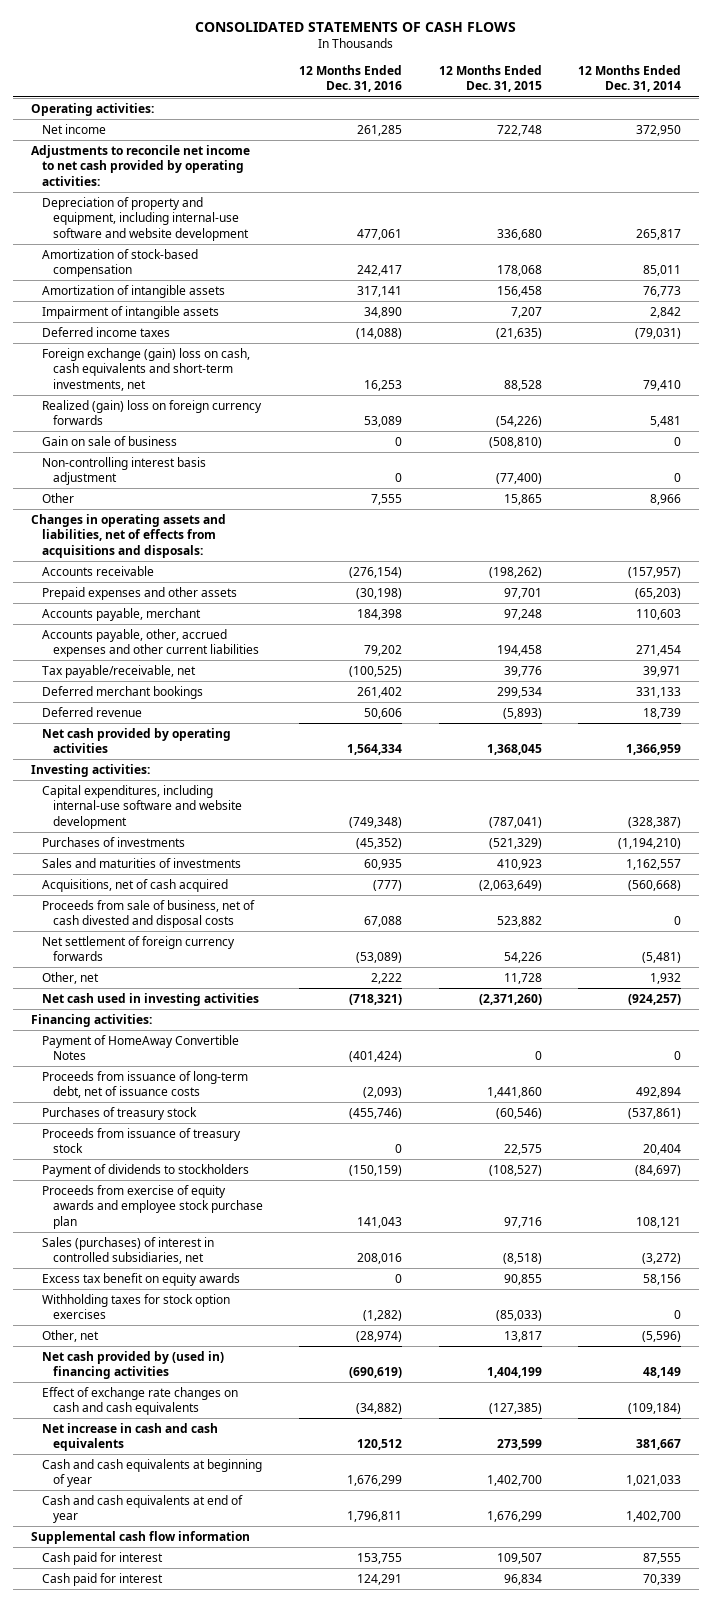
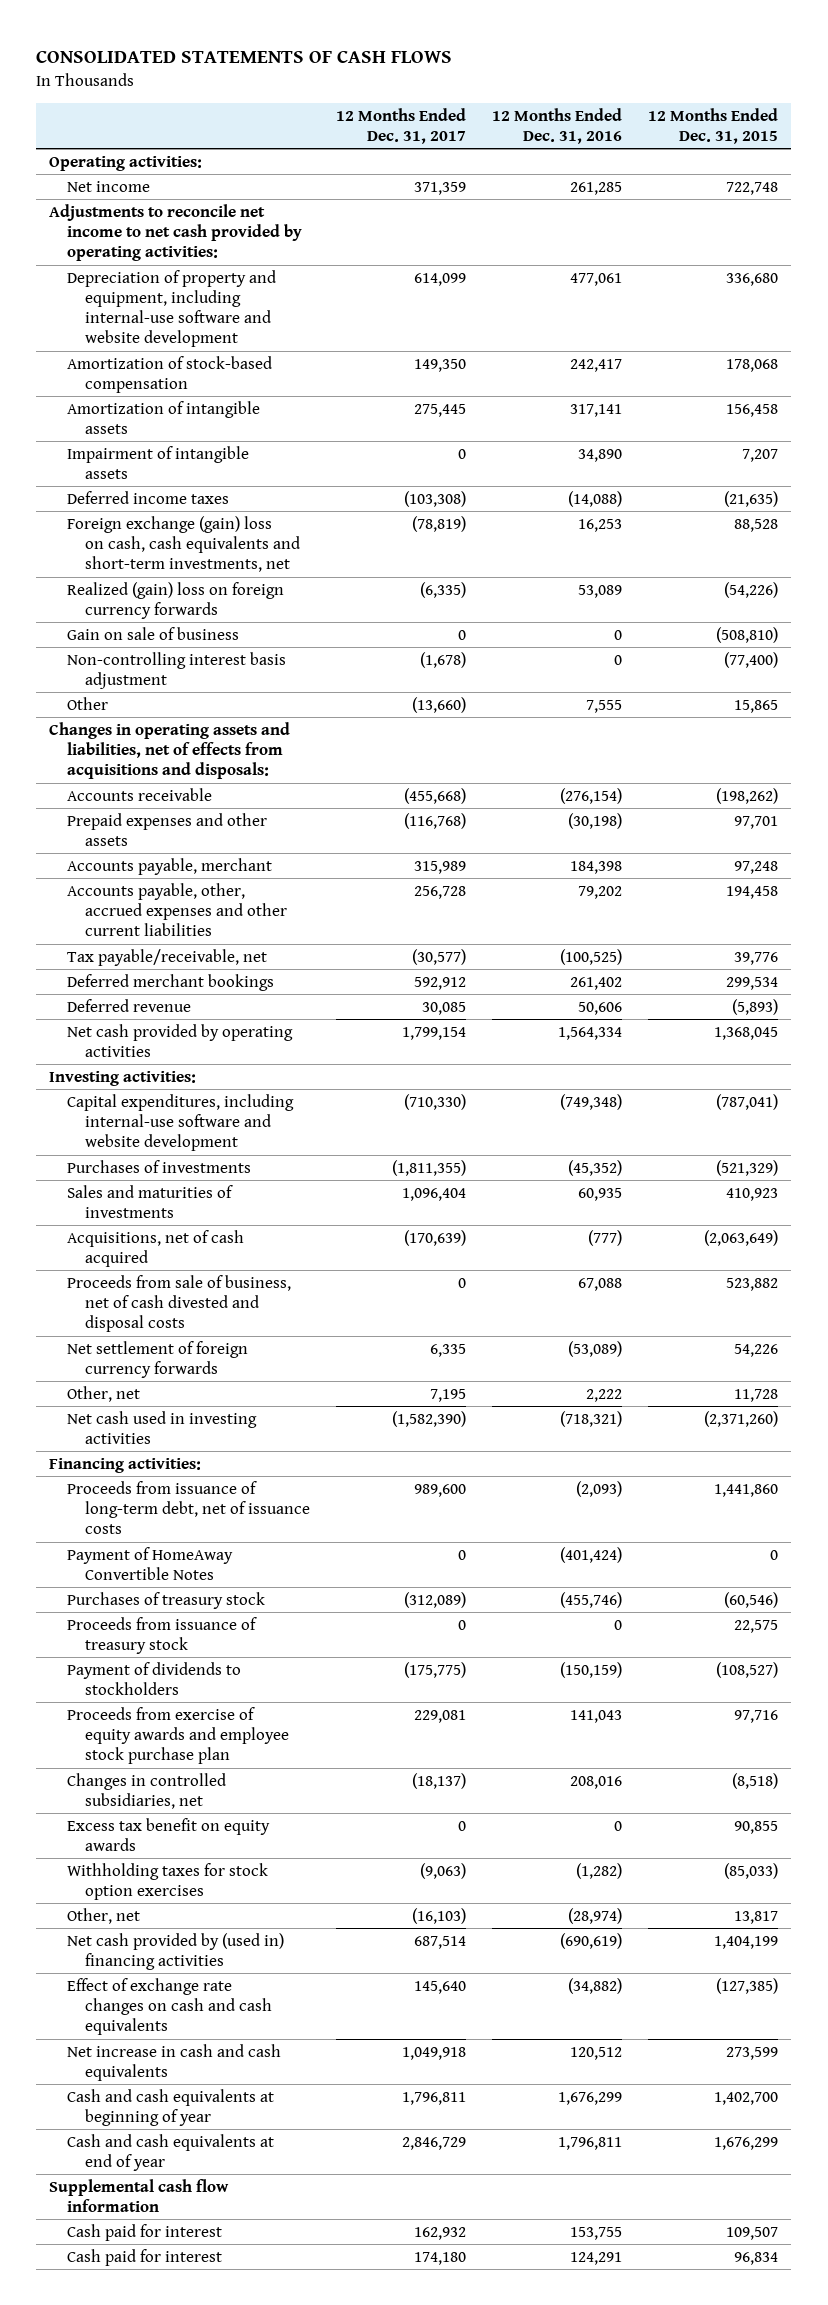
- | 12 Months Ended Dec. 31, 2016 | 12 Months Ended Dec. 31, 2015 | 12 Months Ended Dec. 31, 2014
+ | 12 Months Ended Dec. 31, 2017 | 12 Months Ended Dec. 31, 2016 | 12 Months Ended Dec. 31, 2015
moved down: Payment of HomeAway Convertible Notes | 0 | (401,424) | 0
- Sales (purchases) of interest in controlled subsidiaries, net | 208,016 | (8,518) | (3,272)
+ Changes in controlled subsidiaries, net | (18,137) | 208,016 | (8,518)

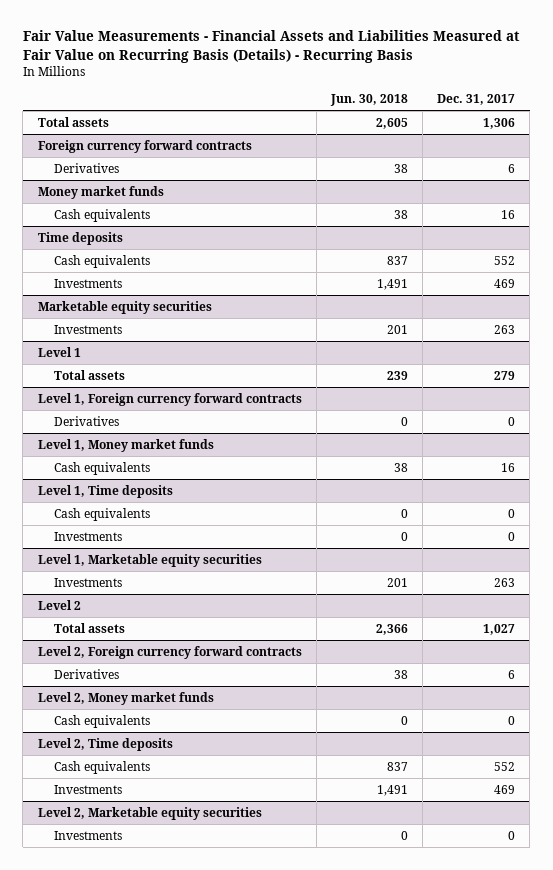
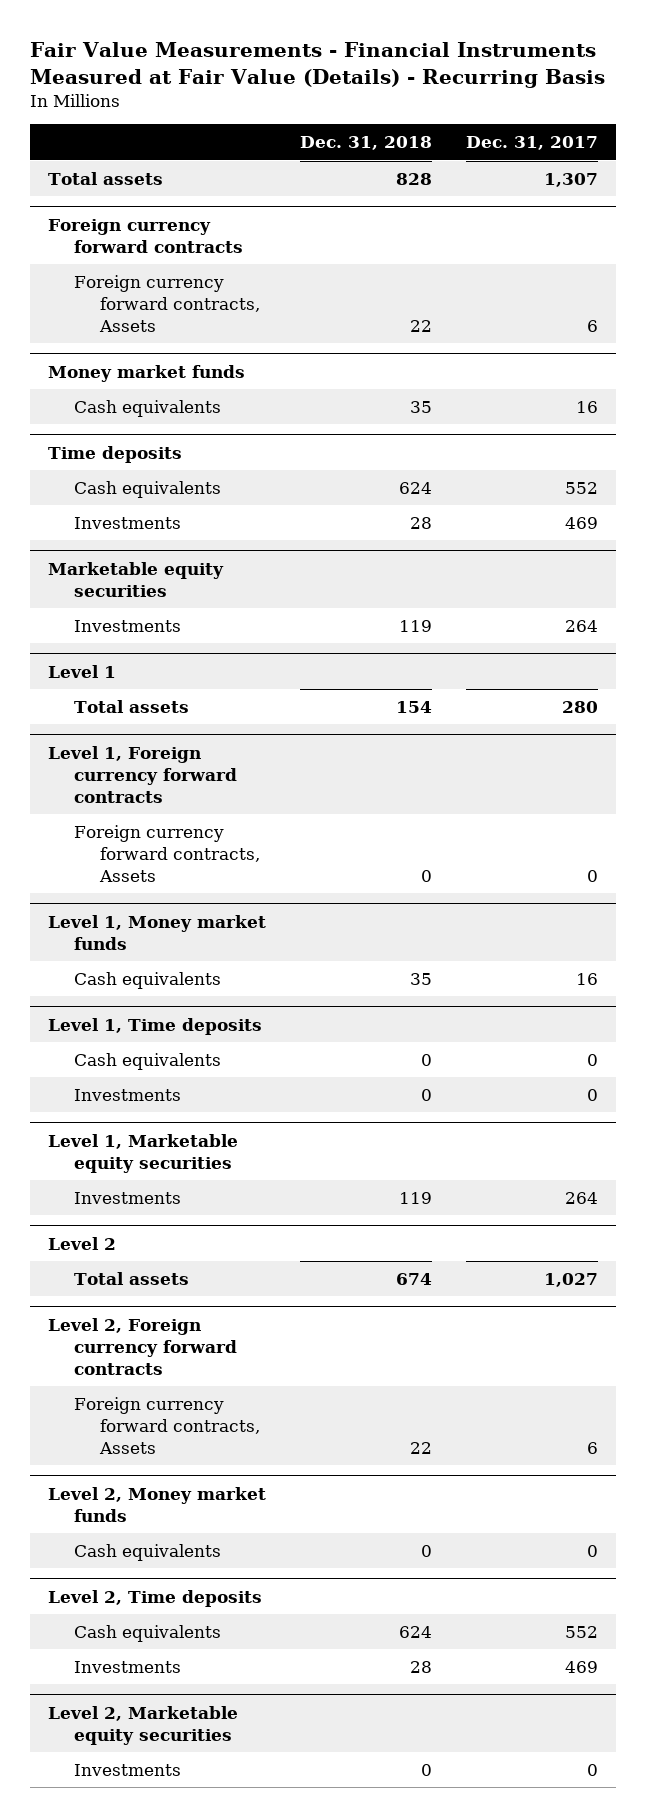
- Fair Value Measurements - Financial Assets and Liabilities Measured at Fair Value on Recurring Basis (Details) - Recurring Basis
+ Fair Value Measurements - Financial Instruments Measured at Fair Value (Details) - Recurring Basis
- | Jun. 30, 2018 | Dec. 31, 2017
+ | Dec. 31, 2018 | Dec. 31, 2017
- Total assets | 2,605 | 1,306
+ Total assets | 828 | 1,307
@ Foreign currency forward contracts
- Derivatives | 38 | 6
+ Foreign currency forward contracts, Assets | 22 | 6
@ Marketable equity securities
- Investments | 201 | 263
+ Investments | 119 | 264
@ Level 1
- Total assets | 239 | 279
+ Total assets | 154 | 280
@ Level 1, Foreign currency forward contracts
- Derivatives | 0 | 0
+ Foreign currency forward contracts, Assets | 0 | 0
@ Level 1, Marketable equity securities
- Investments | 201 | 263
+ Investments | 119 | 264
@ Level 2, Foreign currency forward contracts
- Derivatives | 38 | 6
+ Foreign currency forward contracts, Assets | 22 | 6

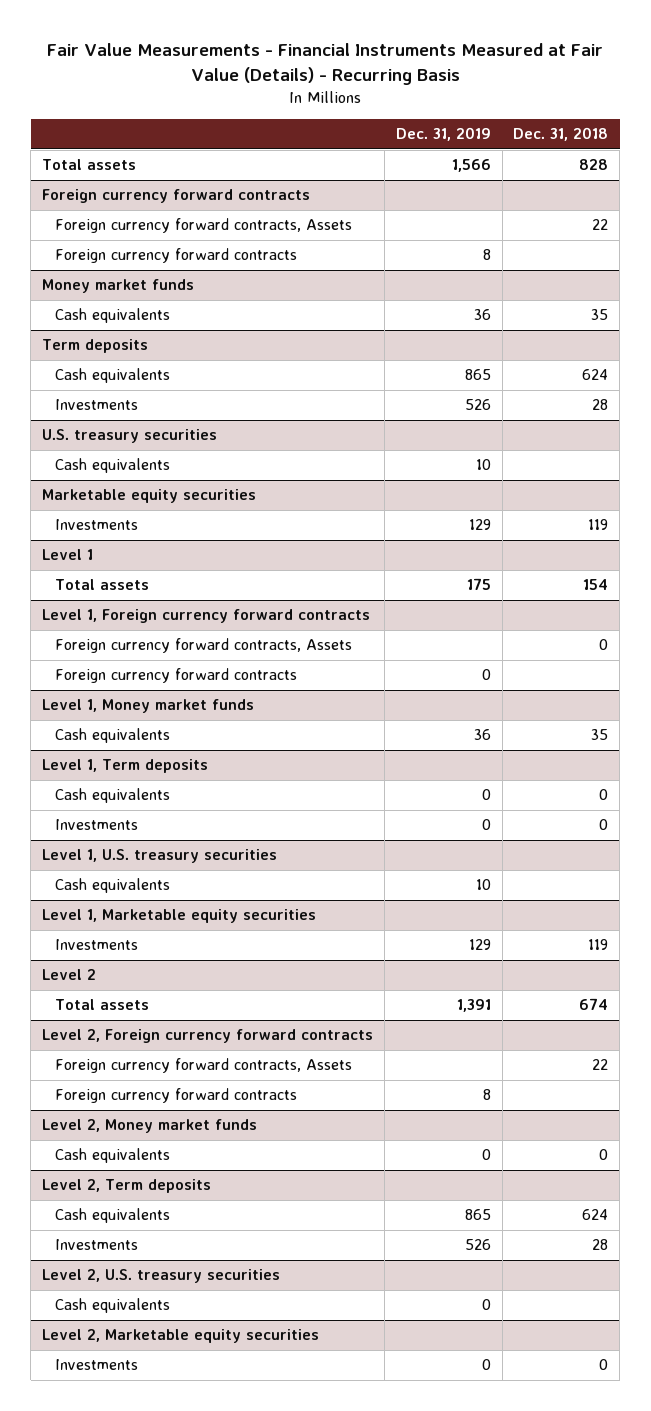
- | Dec. 31, 2018 | Dec. 31, 2017
+ | Dec. 31, 2019 | Dec. 31, 2018
@ Foreign currency forward contracts
+ Foreign currency forward contracts | 8 |
- Time deposits
+ Term deposits
+ U.S. treasury securities
+ Cash equivalents | 10 |
@ Level 1, Foreign currency forward contracts
+ Foreign currency forward contracts | 0 |
- Level 1, Time deposits
+ Level 1, Term deposits
+ Level 1, U.S. treasury securities
+ Cash equivalents | 10 |
@ Level 2, Foreign currency forward contracts
+ Foreign currency forward contracts | 8 |
- Level 2, Time deposits
+ Level 2, Term deposits
+ Level 2, U.S. treasury securities
+ Cash equivalents | 0 |

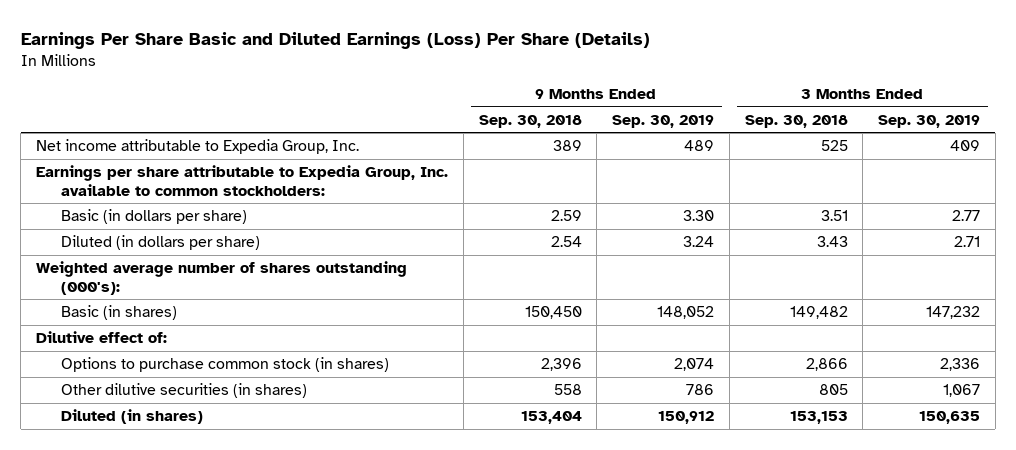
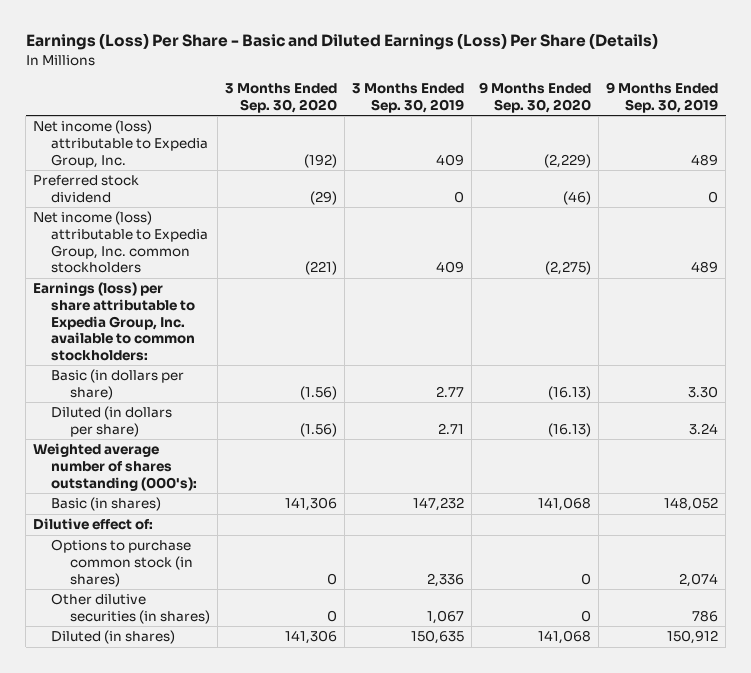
- Earnings Per Share Basic and Diluted Earnings (Loss) Per Share (Details)
+ Earnings (Loss) Per Share - Basic and Diluted Earnings (Loss) Per Share (Details)
- | 9 Months Ended Sep. 30, 2018 | 9 Months Ended Sep. 30, 2019 | 3 Months Ended Sep. 30, 2018 | 3 Months Ended Sep. 30, 2019
+ | 3 Months Ended Sep. 30, 2020 | 3 Months Ended Sep. 30, 2019 | 9 Months Ended Sep. 30, 2020 | 9 Months Ended Sep. 30, 2019
- Net income attributable to Expedia Group, Inc. | 389 | 489 | 525 | 409
- Earnings per share attributable to Expedia Group, Inc. available to common stockholders:
+ Net income (loss) attributable to Expedia Group, Inc. | (192) | 409 | (2,229) | 489
+ Preferred stock dividend | (29) | 0 | (46) | 0
+ Net income (loss) attributable to Expedia Group, Inc. common stockholders | (221) | 409 | (2,275) | 489
+ Earnings (loss) per share attributable to Expedia Group, Inc. available to common stockholders:

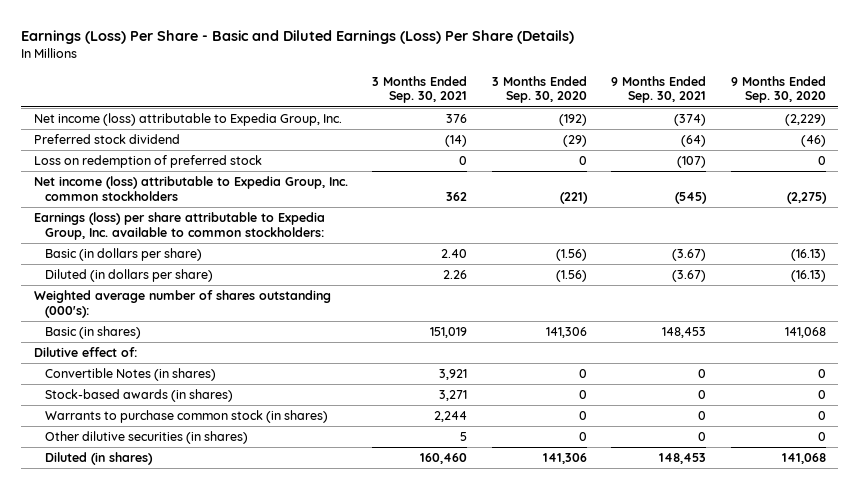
- | 3 Months Ended Sep. 30, 2020 | 3 Months Ended Sep. 30, 2019 | 9 Months Ended Sep. 30, 2020 | 9 Months Ended Sep. 30, 2019
+ | 3 Months Ended Sep. 30, 2021 | 3 Months Ended Sep. 30, 2020 | 9 Months Ended Sep. 30, 2021 | 9 Months Ended Sep. 30, 2020
+ Loss on redemption of preferred stock | 0 | 0 | (107) | 0
- Options to purchase common stock (in shares) | 0 | 2,336 | 0 | 2,074
+ Convertible Notes (in shares) | 3,921 | 0 | 0 | 0
+ Stock-based awards (in shares) | 3,271 | 0 | 0 | 0
+ Warrants to purchase common stock (in shares) | 2,244 | 0 | 0 | 0

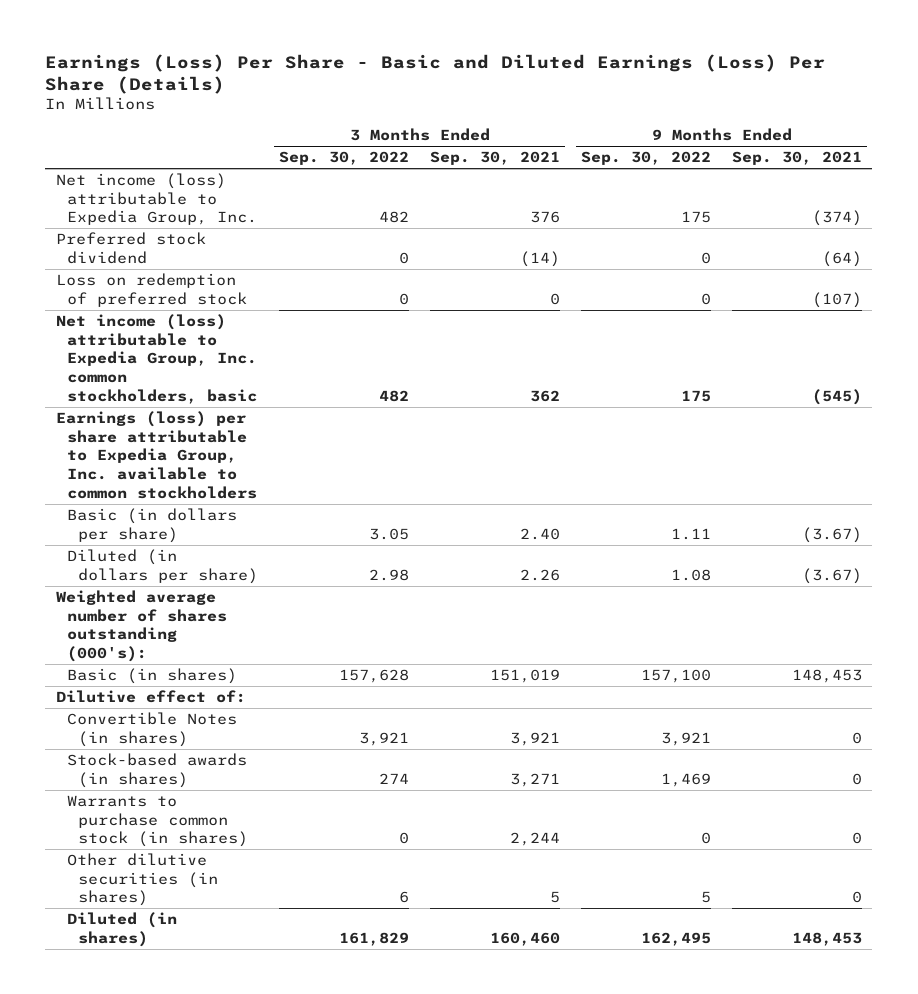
- | 3 Months Ended Sep. 30, 2021 | 3 Months Ended Sep. 30, 2020 | 9 Months Ended Sep. 30, 2021 | 9 Months Ended Sep. 30, 2020
+ | 3 Months Ended Sep. 30, 2022 | 3 Months Ended Sep. 30, 2021 | 9 Months Ended Sep. 30, 2022 | 9 Months Ended Sep. 30, 2021
- Net income (loss) attributable to Expedia Group, Inc. common stockholders | 362 | (221) | (545) | (2,275)
- Earnings (loss) per share attributable to Expedia Group, Inc. available to common stockholders:
+ Net income (loss) attributable to Expedia Group, Inc. common stockholders, basic | 482 | 362 | 175 | (545)
+ Earnings (loss) per share attributable to Expedia Group, Inc. available to common stockholders

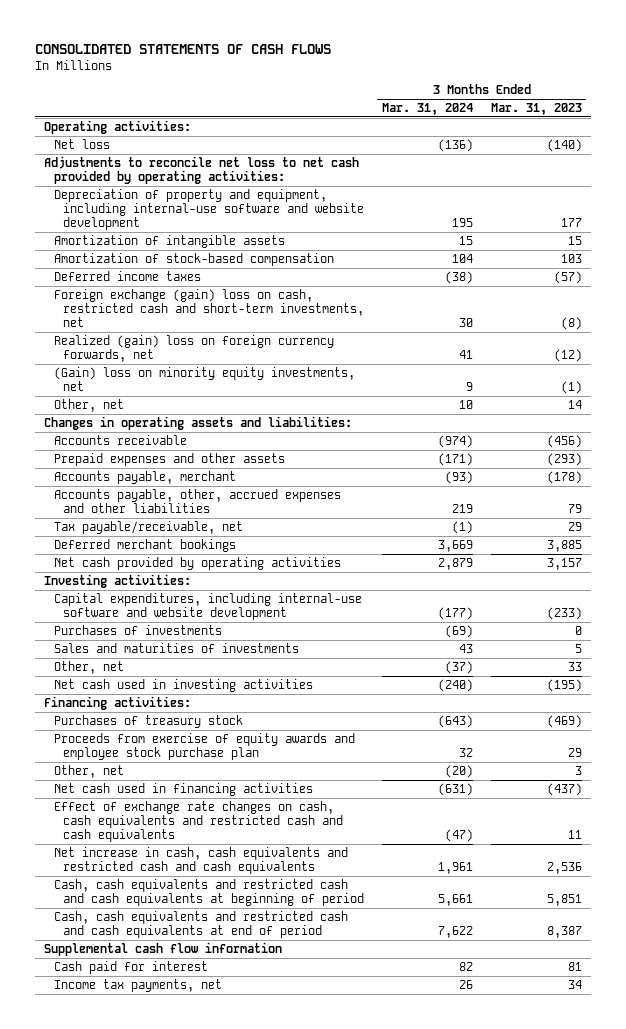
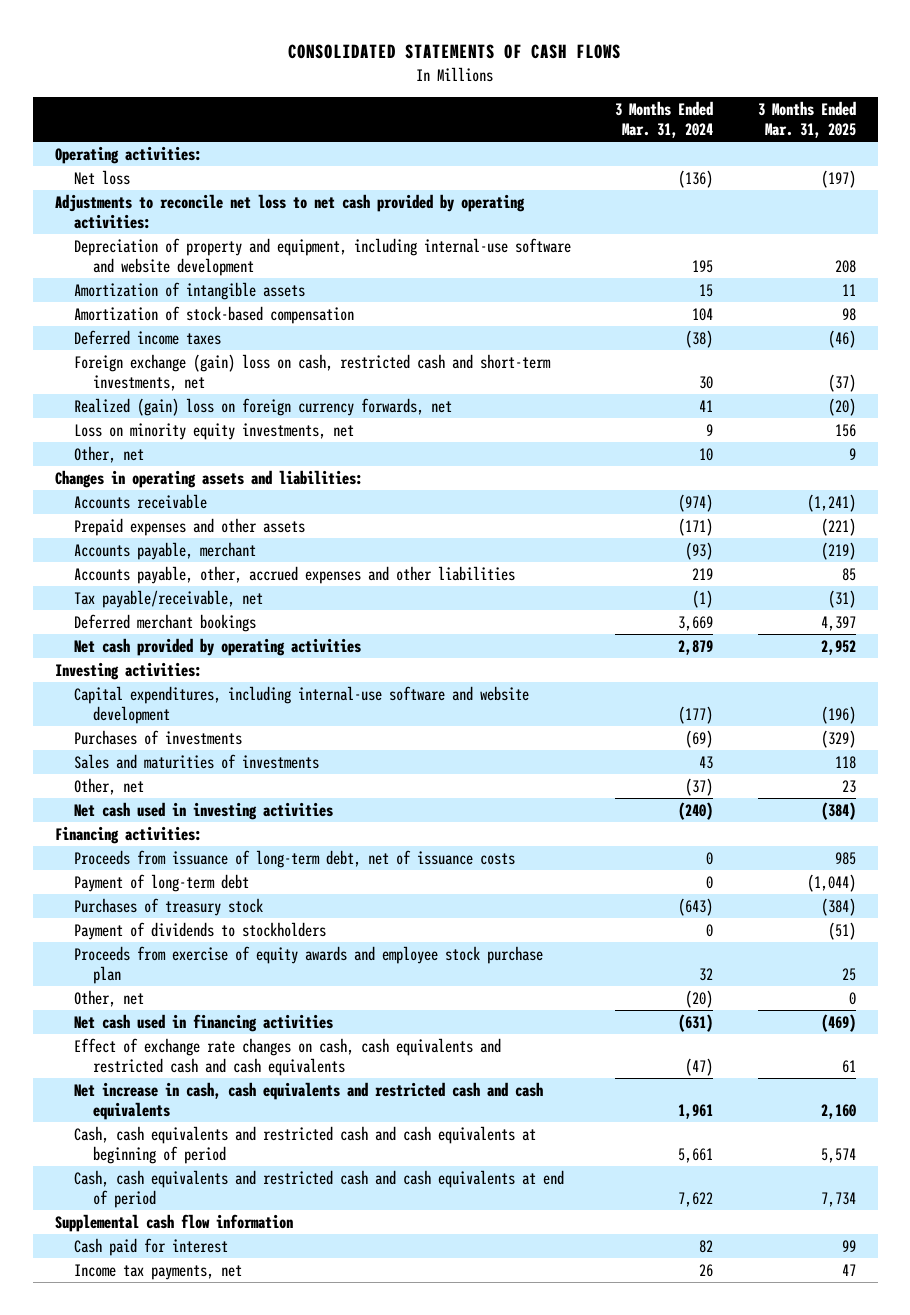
- | 3 Months Ended Mar. 31, 2024 | 3 Months Ended Mar. 31, 2023
+ | 3 Months Ended Mar. 31, 2024 | 3 Months Ended Mar. 31, 2025
- (Gain) loss on minority equity investments, net | 9 | (1)
+ Loss on minority equity investments, net | 9 | 156
+ Proceeds from issuance of long-term debt, net of issuance costs | 0 | 985
+ Payment of long-term debt | 0 | (1,044)
+ Payment of dividends to stockholders | 0 | (51)

